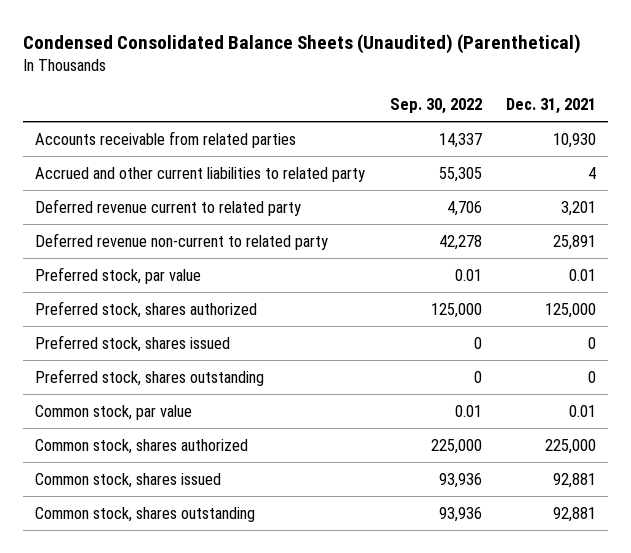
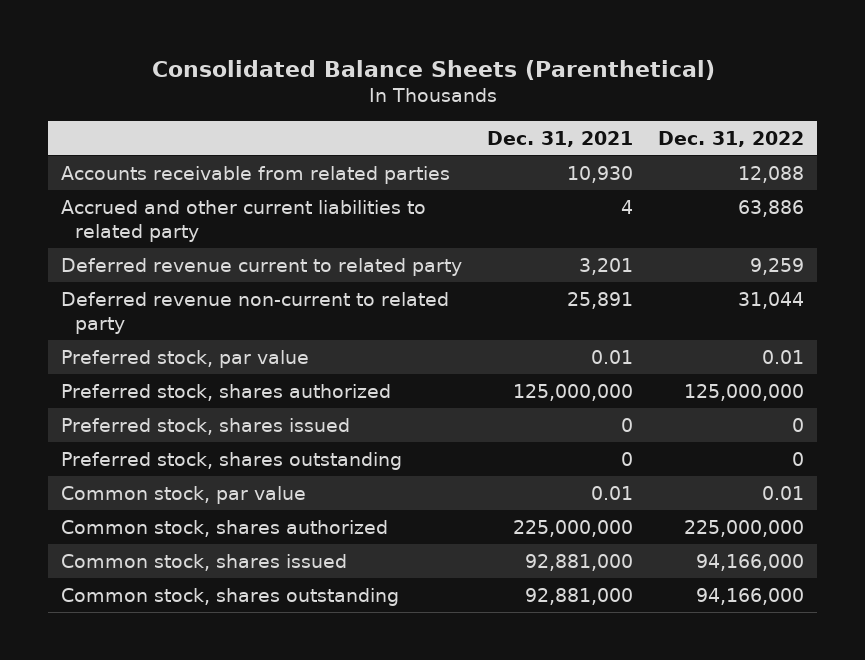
- Condensed Consolidated Balance Sheets (Unaudited) (Parenthetical)
+ Consolidated Balance Sheets (Parenthetical)
- | Sep. 30, 2022 | Dec. 31, 2021
+ | Dec. 31, 2021 | Dec. 31, 2022
- Preferred stock, shares authorized | 125,000 | 125,000
+ Preferred stock, shares authorized | 125,000,000 | 125,000,000
- Common stock, shares authorized | 225,000 | 225,000
- Common stock, shares issued | 93,936 | 92,881
- Common stock, shares outstanding | 93,936 | 92,881
+ Common stock, shares authorized | 225,000,000 | 225,000,000
+ Common stock, shares issued | 92,881,000 | 94,166,000
+ Common stock, shares outstanding | 92,881,000 | 94,166,000

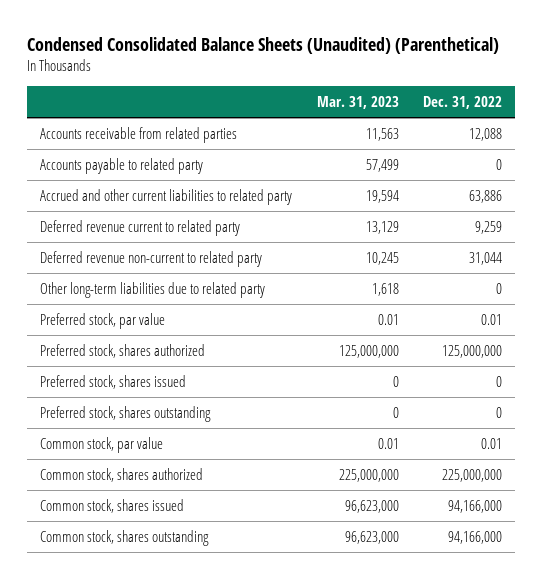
- Consolidated Balance Sheets (Parenthetical)
+ Condensed Consolidated Balance Sheets (Unaudited) (Parenthetical)
- | Dec. 31, 2021 | Dec. 31, 2022
+ | Mar. 31, 2023 | Dec. 31, 2022
+ Accounts payable to related party | 57,499 | 0
+ Other long-term liabilities due to related party | 1,618 | 0

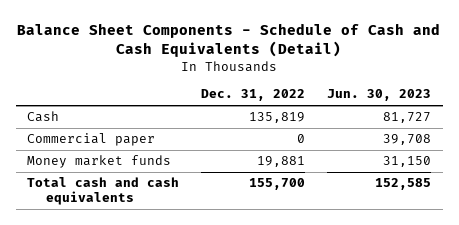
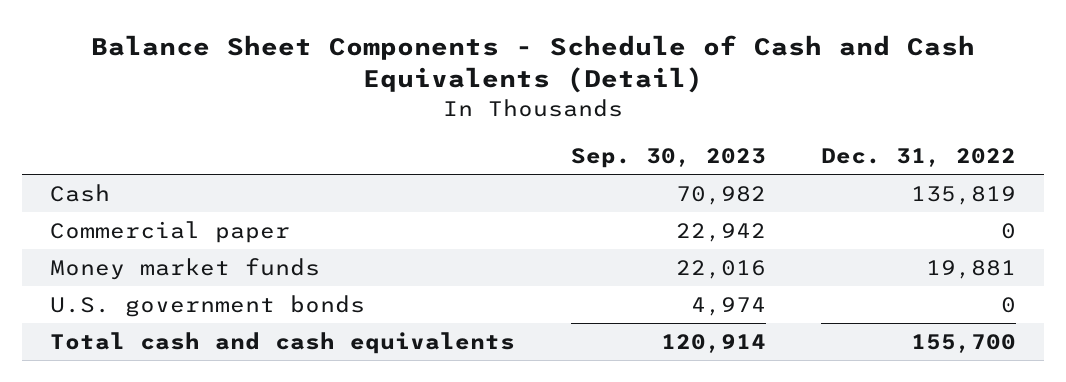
- | Dec. 31, 2022 | Jun. 30, 2023
+ | Sep. 30, 2023 | Dec. 31, 2022
+ U.S. government bonds | 4,974 | 0

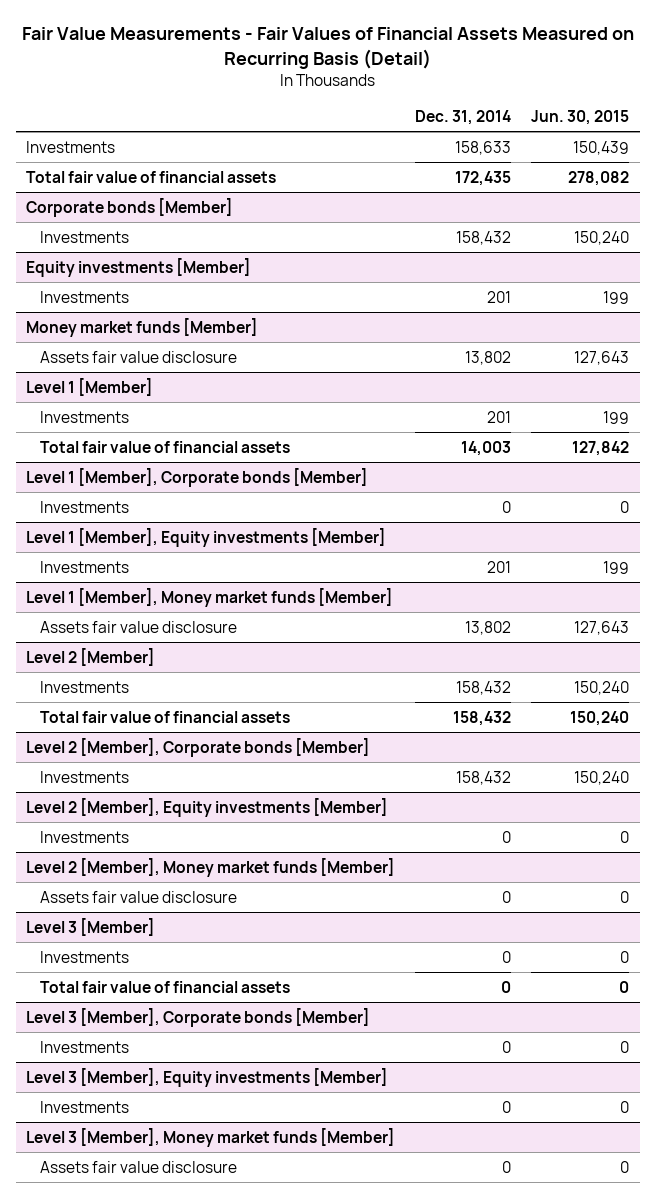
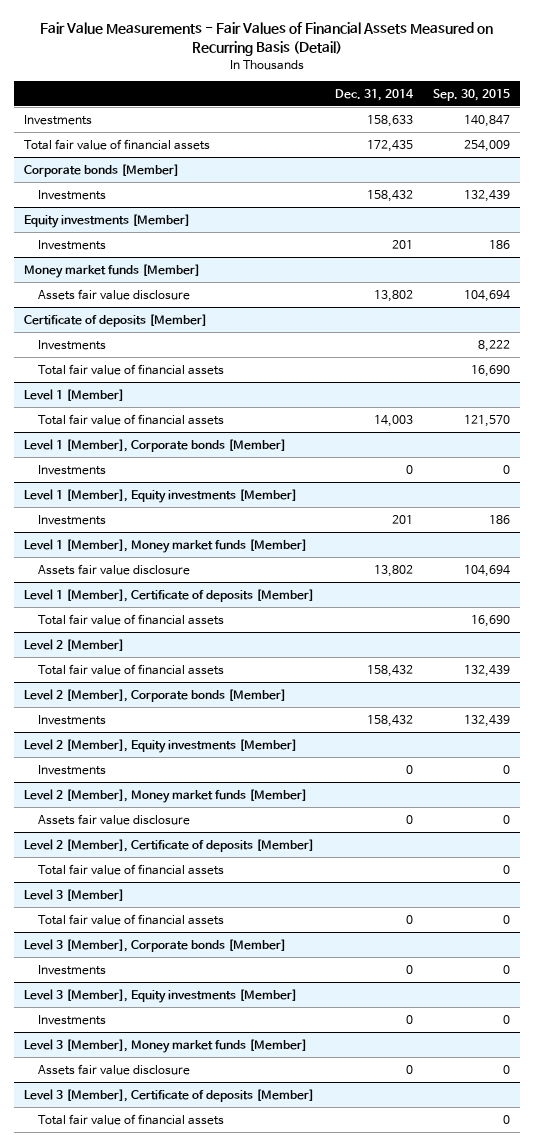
- | Dec. 31, 2014 | Jun. 30, 2015
+ | Dec. 31, 2014 | Sep. 30, 2015
+ Certificate of deposits [Member]
+ Investments | | 8,222
+ Total fair value of financial assets | | 16,690
@ Level 1 [Member]
- Investments | 201 | 199
+ Level 1 [Member], Certificate of deposits [Member]
+ Total fair value of financial assets | | 16,690
@ Level 2 [Member]
- Investments | 158,432 | 150,240
+ Level 2 [Member], Certificate of deposits [Member]
+ Total fair value of financial assets | | 0
@ Level 3 [Member]
- Investments | 0 | 0
+ Level 3 [Member], Certificate of deposits [Member]
+ Total fair value of financial assets | | 0

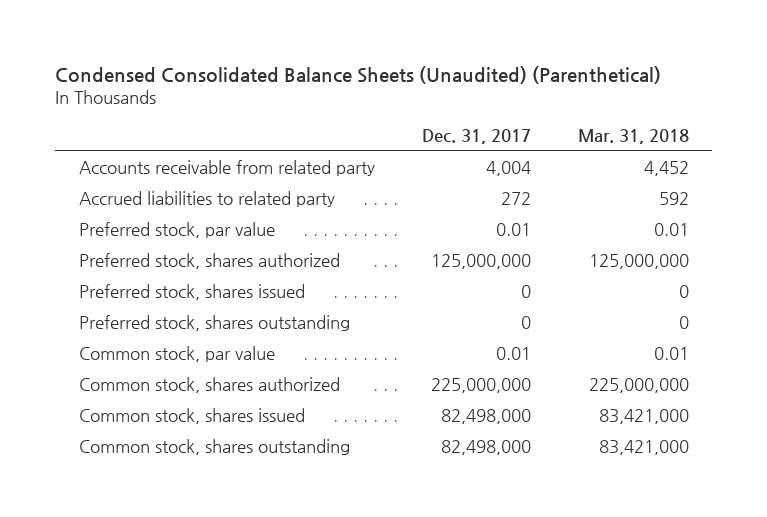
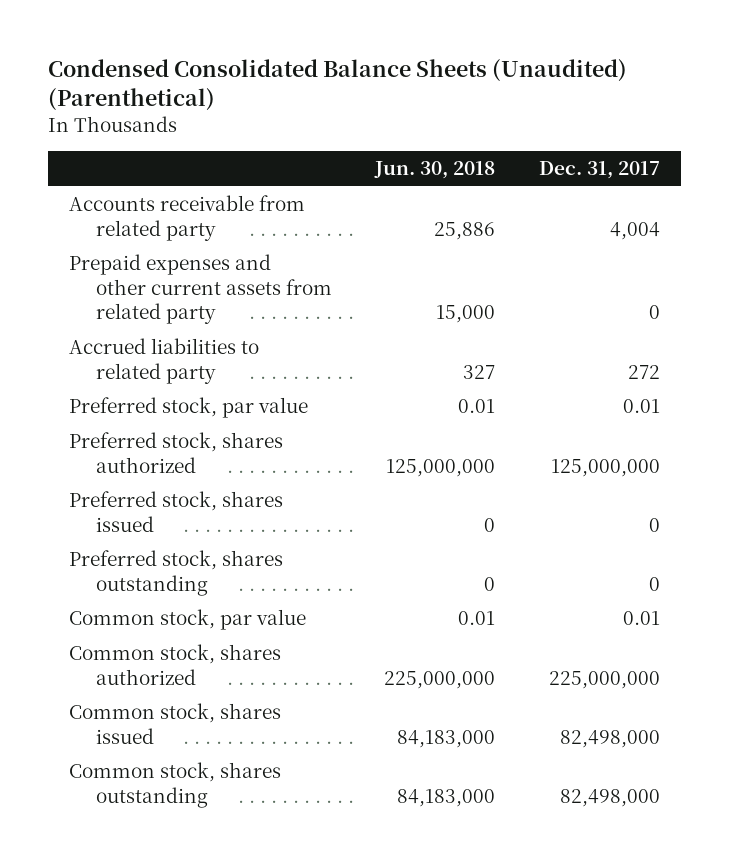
- | Dec. 31, 2017 | Mar. 31, 2018
+ | Jun. 30, 2018 | Dec. 31, 2017
+ Prepaid expenses and other current assets from related party | 15,000 | 0

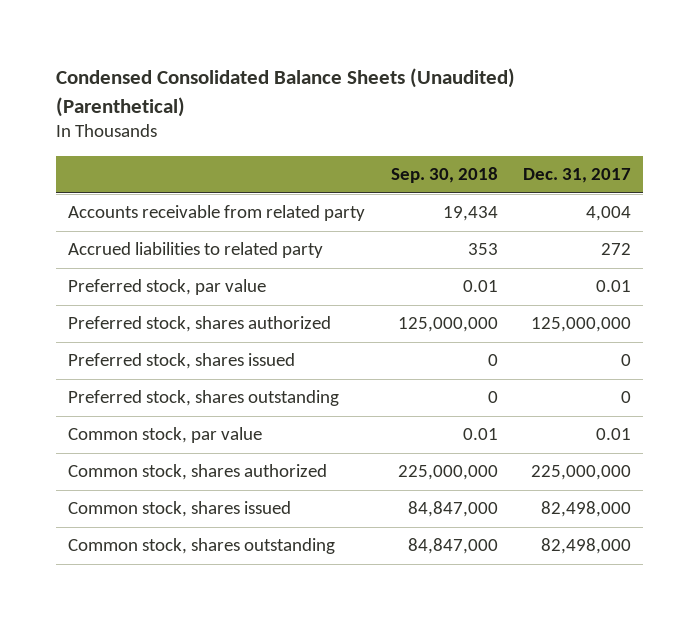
- | Jun. 30, 2018 | Dec. 31, 2017
+ | Sep. 30, 2018 | Dec. 31, 2017
- Prepaid expenses and other current assets from related party | 15,000 | 0

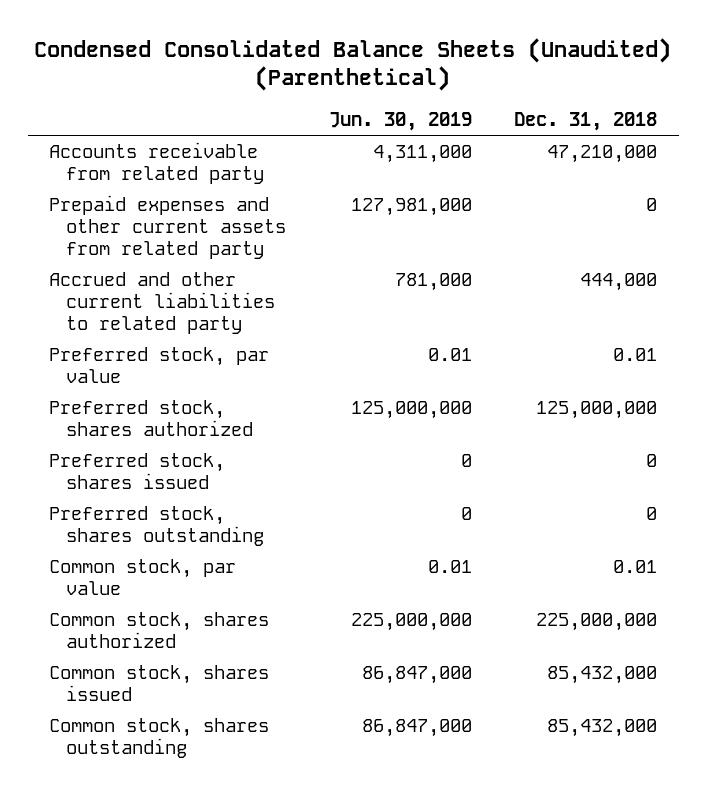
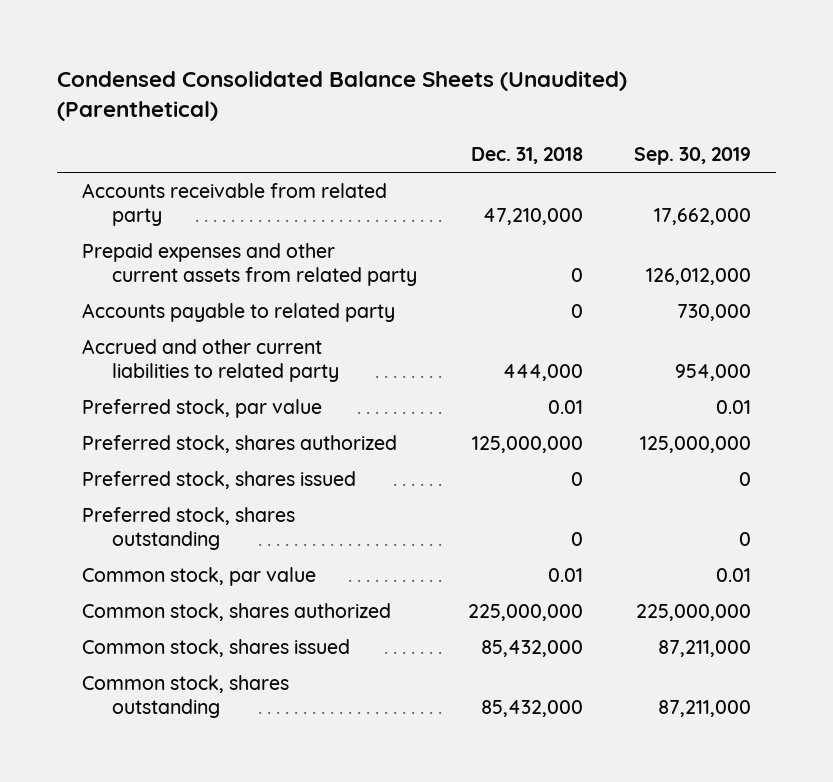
- | Jun. 30, 2019 | Dec. 31, 2018
+ | Dec. 31, 2018 | Sep. 30, 2019
+ Accounts payable to related party | 0 | 730,000

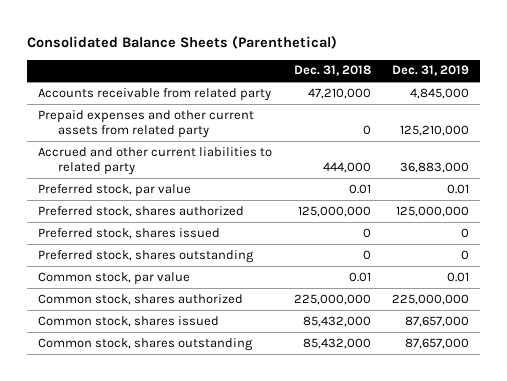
- Condensed Consolidated Balance Sheets (Unaudited) (Parenthetical)
+ Consolidated Balance Sheets (Parenthetical)
- | Dec. 31, 2018 | Sep. 30, 2019
+ | Dec. 31, 2018 | Dec. 31, 2019
- Accounts payable to related party | 0 | 730,000

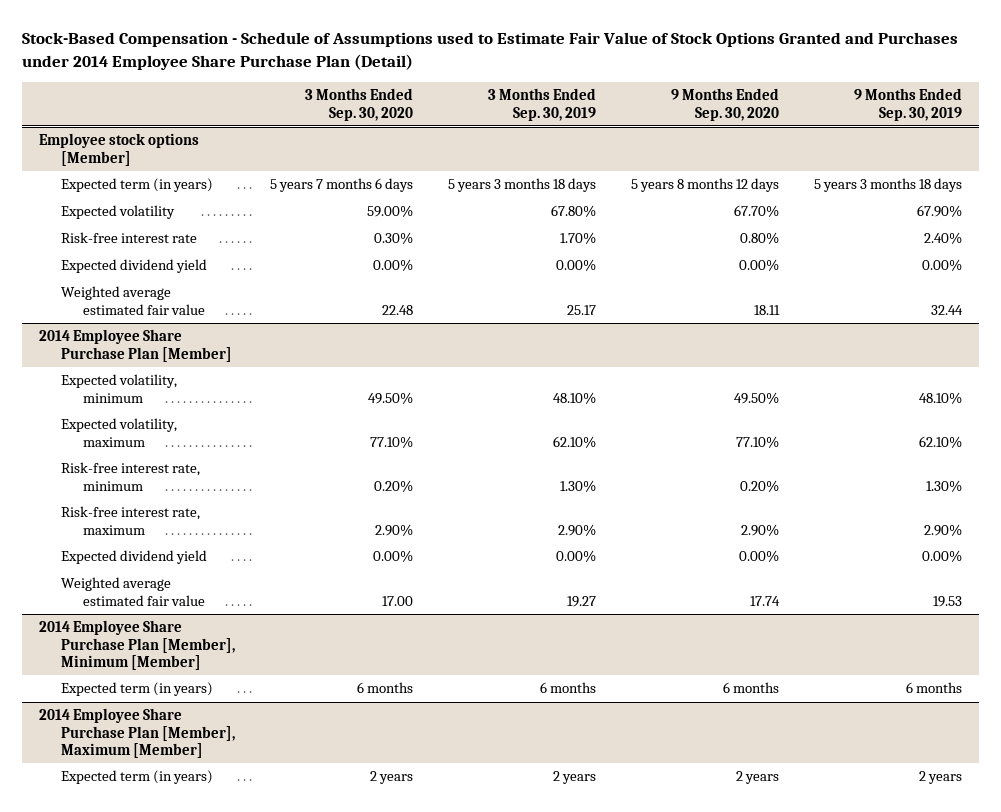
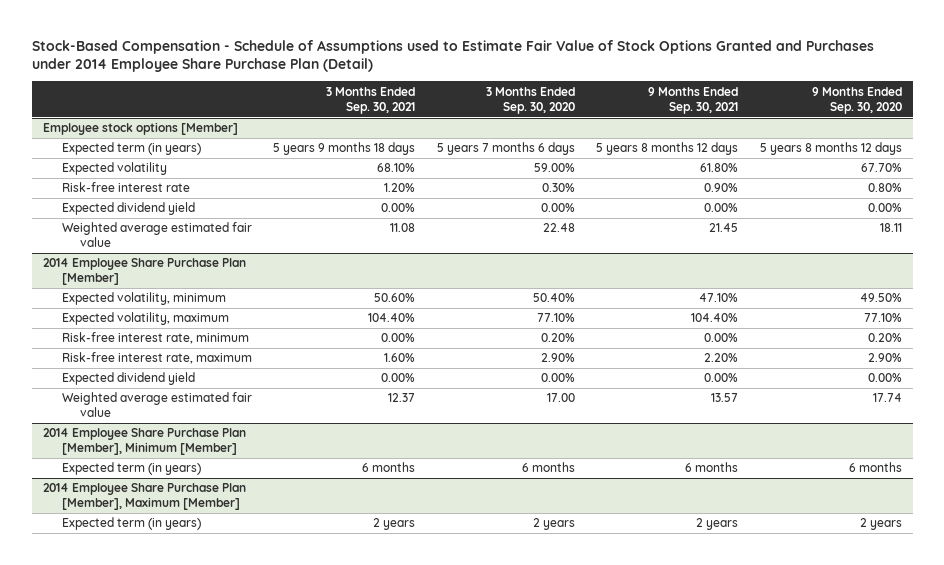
- | 3 Months Ended Sep. 30, 2020 | 3 Months Ended Sep. 30, 2019 | 9 Months Ended Sep. 30, 2020 | 9 Months Ended Sep. 30, 2019
+ | 3 Months Ended Sep. 30, 2021 | 3 Months Ended Sep. 30, 2020 | 9 Months Ended Sep. 30, 2021 | 9 Months Ended Sep. 30, 2020
@ 2014 Employee Share Purchase Plan [Member]
- Expected volatility, minimum | 49.50% | 48.10% | 49.50% | 48.10%
+ Expected volatility, minimum | 50.60% | 50.40% | 47.10% | 49.50%

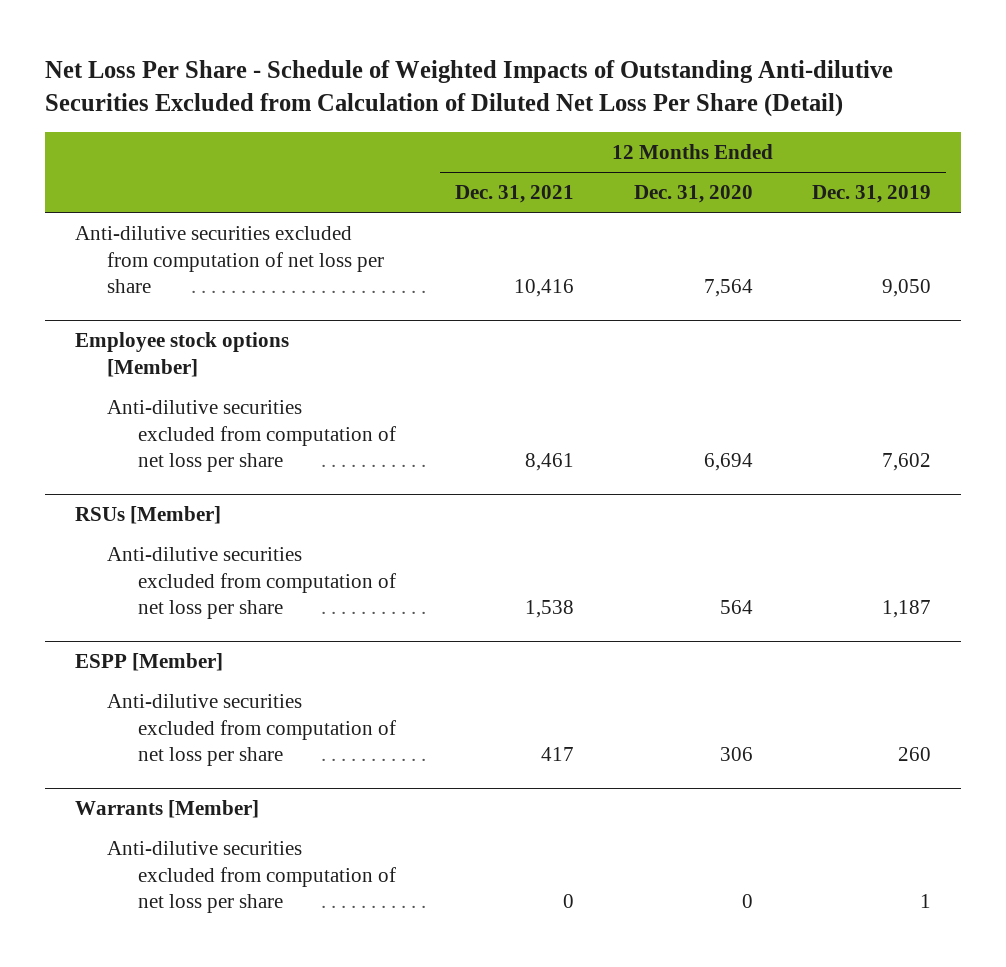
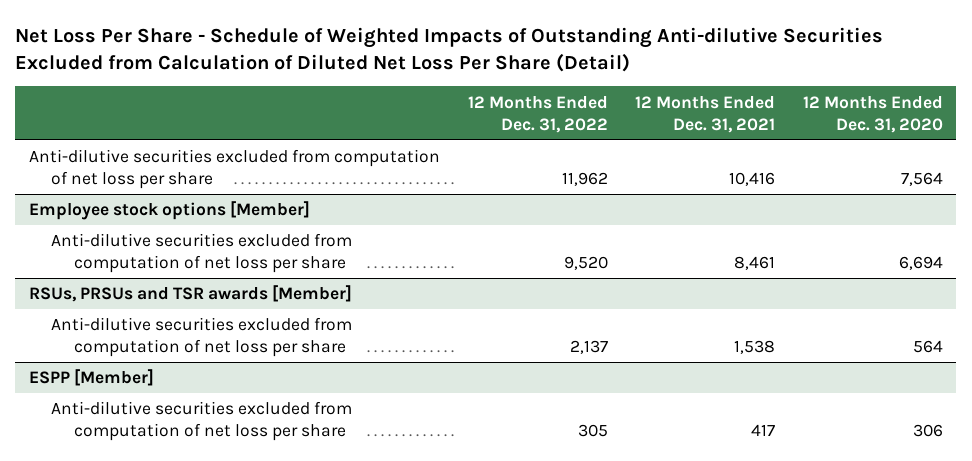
- | 12 Months Ended Dec. 31, 2021 | 12 Months Ended Dec. 31, 2020 | 12 Months Ended Dec. 31, 2019
+ | 12 Months Ended Dec. 31, 2022 | 12 Months Ended Dec. 31, 2021 | 12 Months Ended Dec. 31, 2020
- RSUs [Member]
+ RSUs, PRSUs and TSR awards [Member]
- Warrants [Member]
- Anti-dilutive securities excluded from computation of net loss per share | 0 | 0 | 1

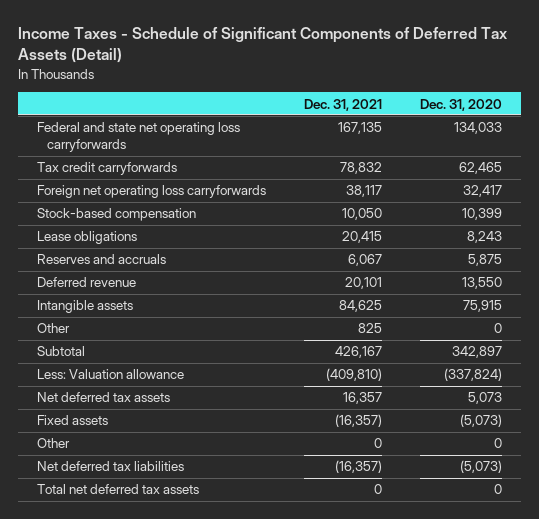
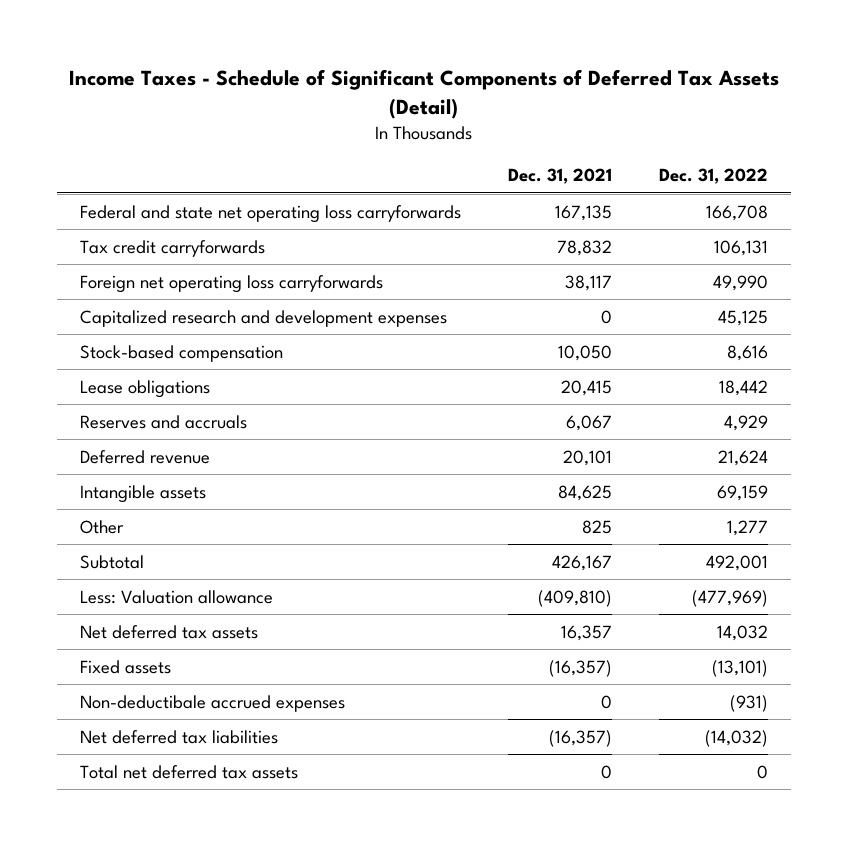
- | Dec. 31, 2021 | Dec. 31, 2020
+ | Dec. 31, 2021 | Dec. 31, 2022
+ Capitalized research and development expenses | 0 | 45,125
- Other | 0 | 0
+ Non-deductibale accrued expenses | 0 | (931)

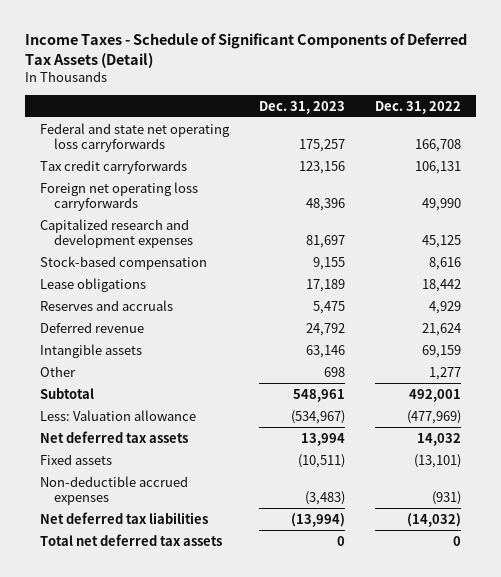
- | Dec. 31, 2021 | Dec. 31, 2022
+ | Dec. 31, 2023 | Dec. 31, 2022
- Non-deductibale accrued expenses | 0 | (931)
+ Non-deductible accrued expenses | (3,483) | (931)

